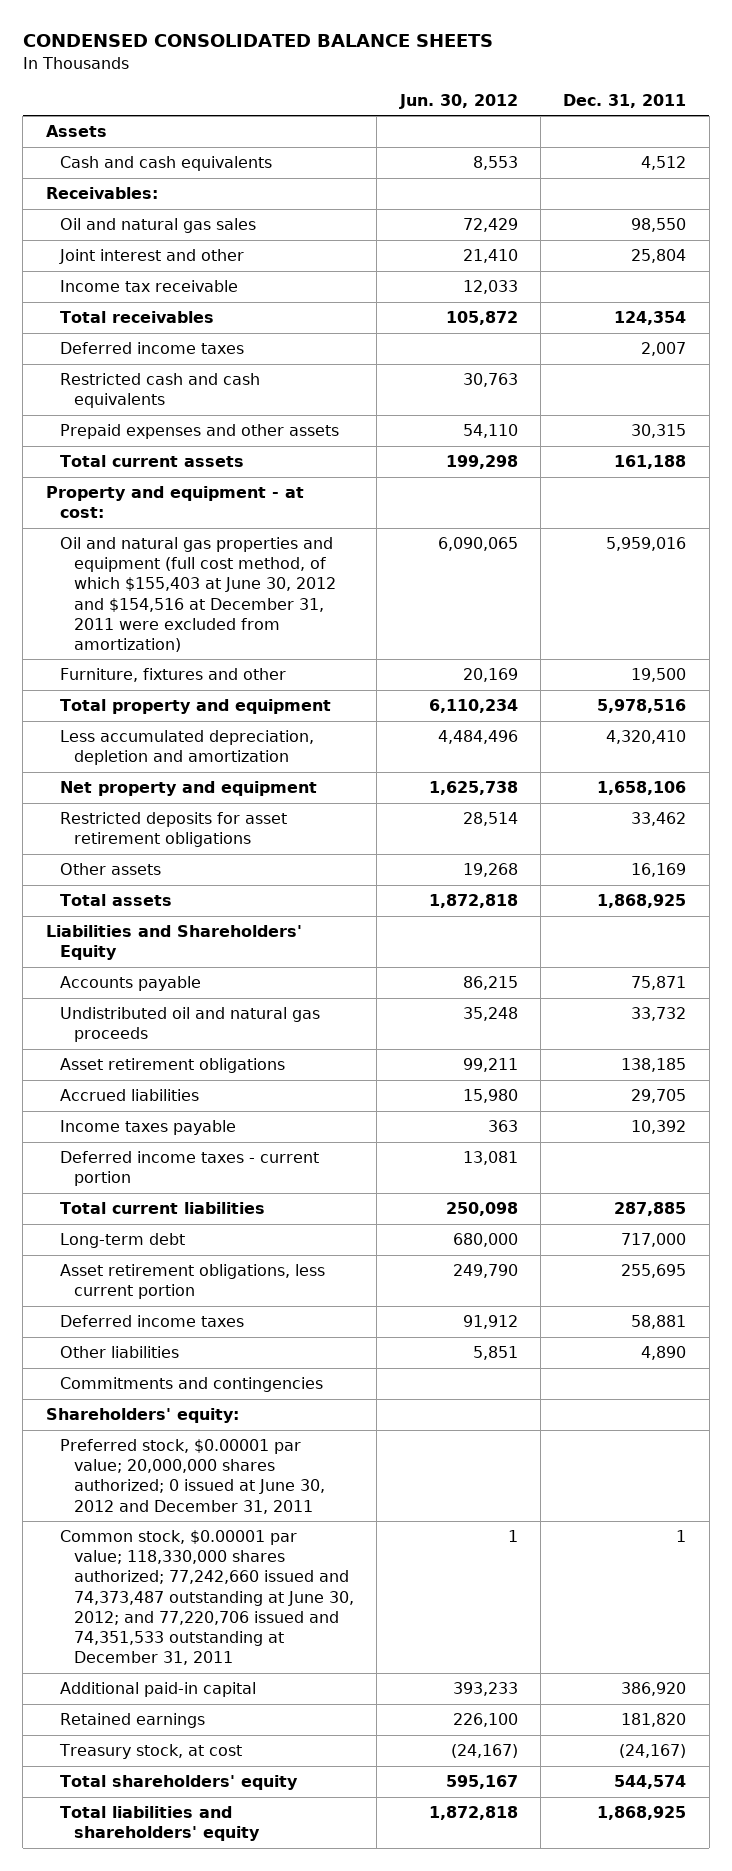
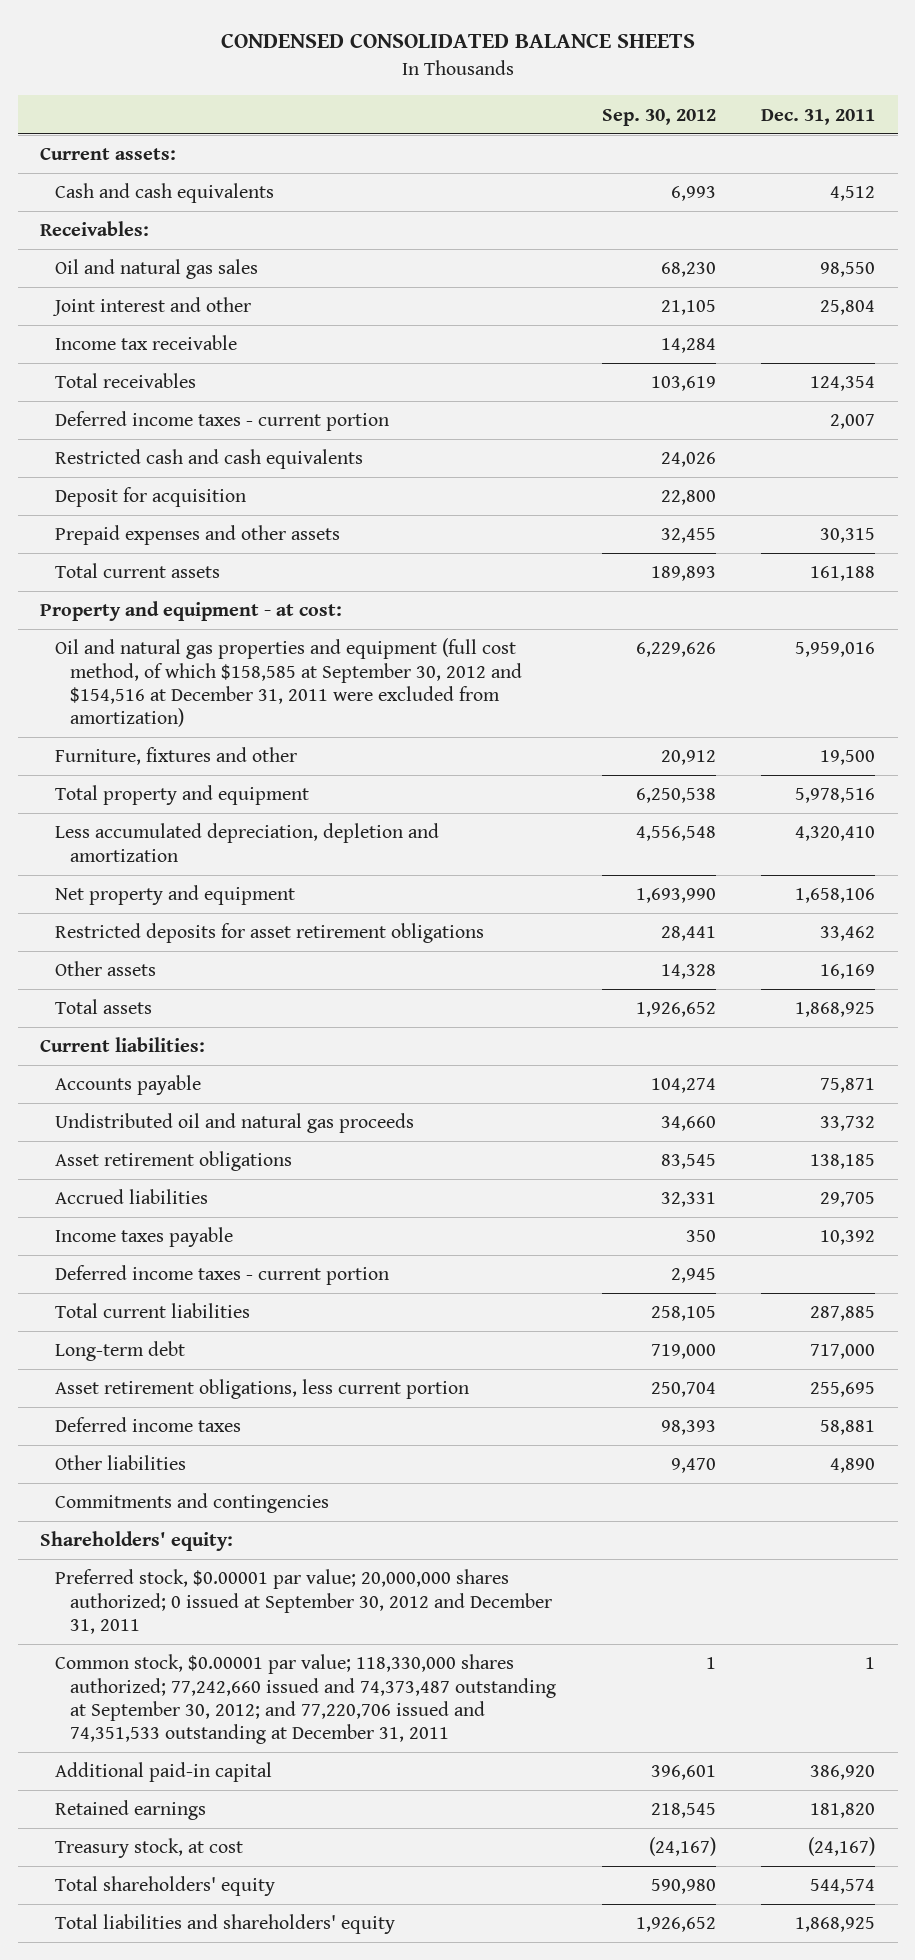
- | Jun. 30, 2012 | Dec. 31, 2011
+ | Sep. 30, 2012 | Dec. 31, 2011
- Assets
+ Current assets:
- Deferred income taxes | | 2,007
+ Deferred income taxes - current portion | | 2,007
+ Deposit for acquisition | 22,800 |
- Oil and natural gas properties and equipment (full cost method, of which $155,403 at June 30, 2012 and $154,516 at December 31, 2011 were excluded from amortization) | 6,090,065 | 5,959,016
+ Oil and natural gas properties and equipment (full cost method, of which $158,585 at September 30, 2012 and $154,516 at December 31, 2011 were excluded from amortization) | 6,229,626 | 5,959,016
- Liabilities and Shareholders' Equity
+ Current liabilities:
- Preferred stock, $0.00001 par value; 20,000,000 shares authorized; 0 issued at June 30, 2012 and December 31, 2011
- Common stock, $0.00001 par value; 118,330,000 shares authorized; 77,242,660 issued and 74,373,487 outstanding at June 30, 2012; and 77,220,706 issued and 74,351,533 outstanding at December 31, 2011 | 1 | 1
+ Preferred stock, $0.00001 par value; 20,000,000 shares authorized; 0 issued at September 30, 2012 and December 31, 2011
+ Common stock, $0.00001 par value; 118,330,000 shares authorized; 77,242,660 issued and 74,373,487 outstanding at September 30, 2012; and 77,220,706 issued and 74,351,533 outstanding at December 31, 2011 | 1 | 1

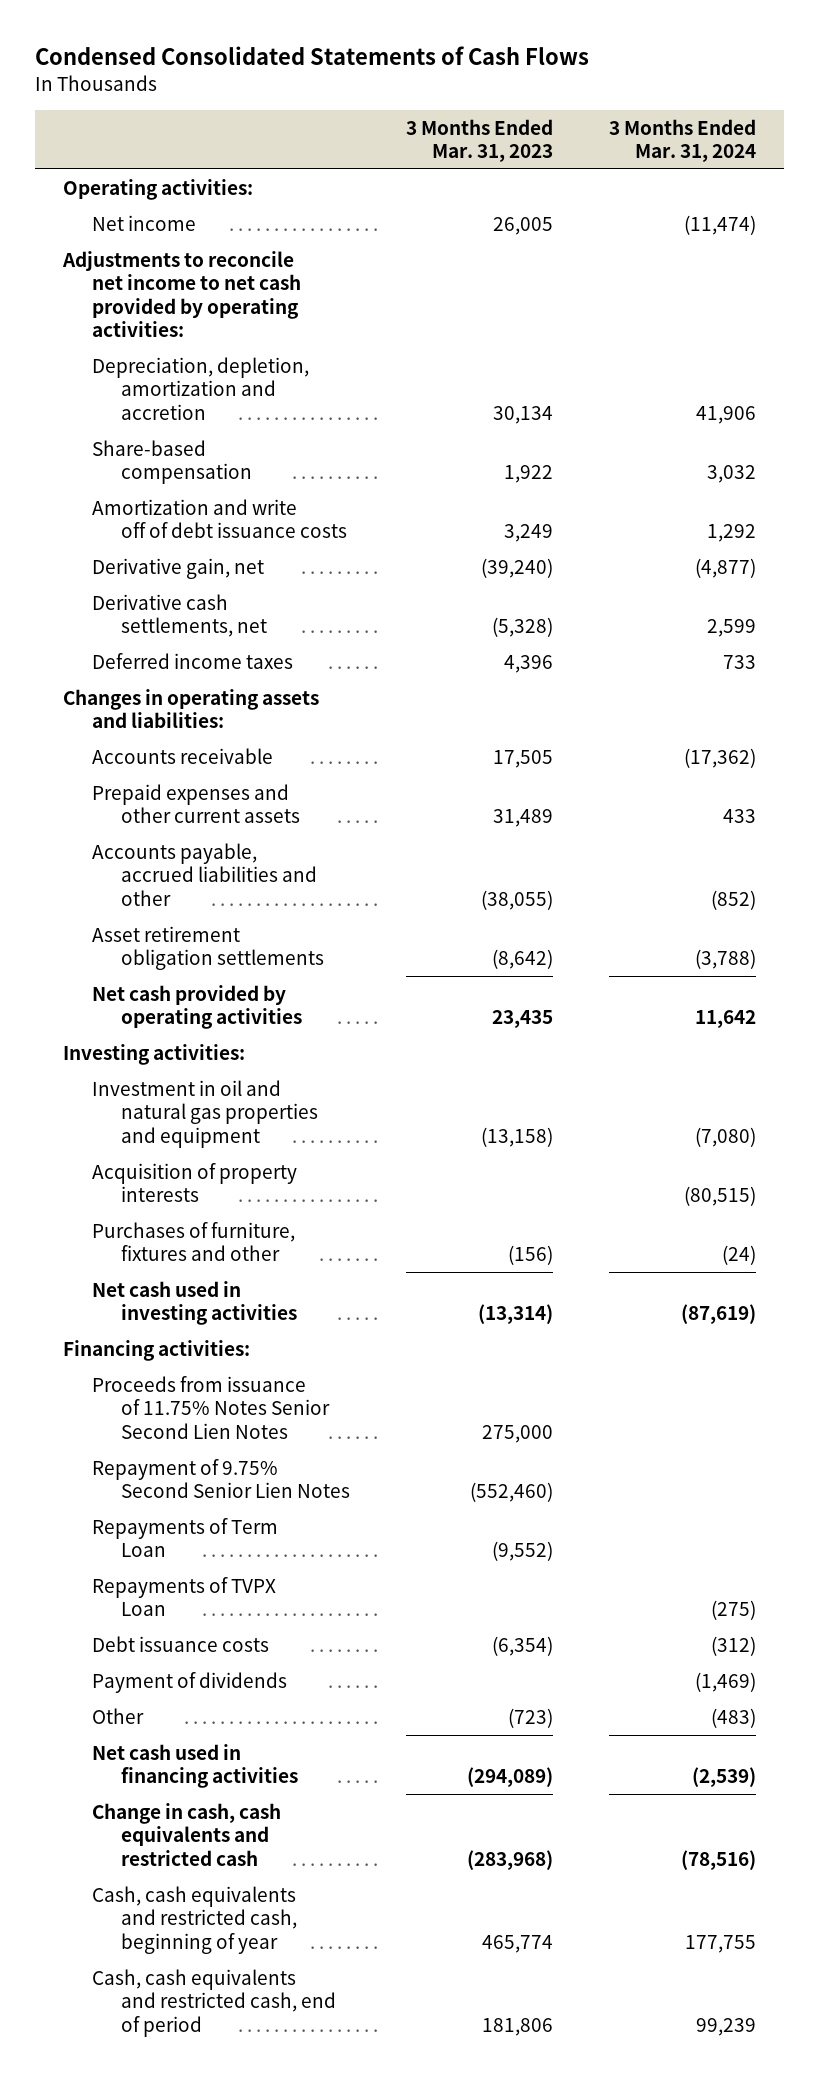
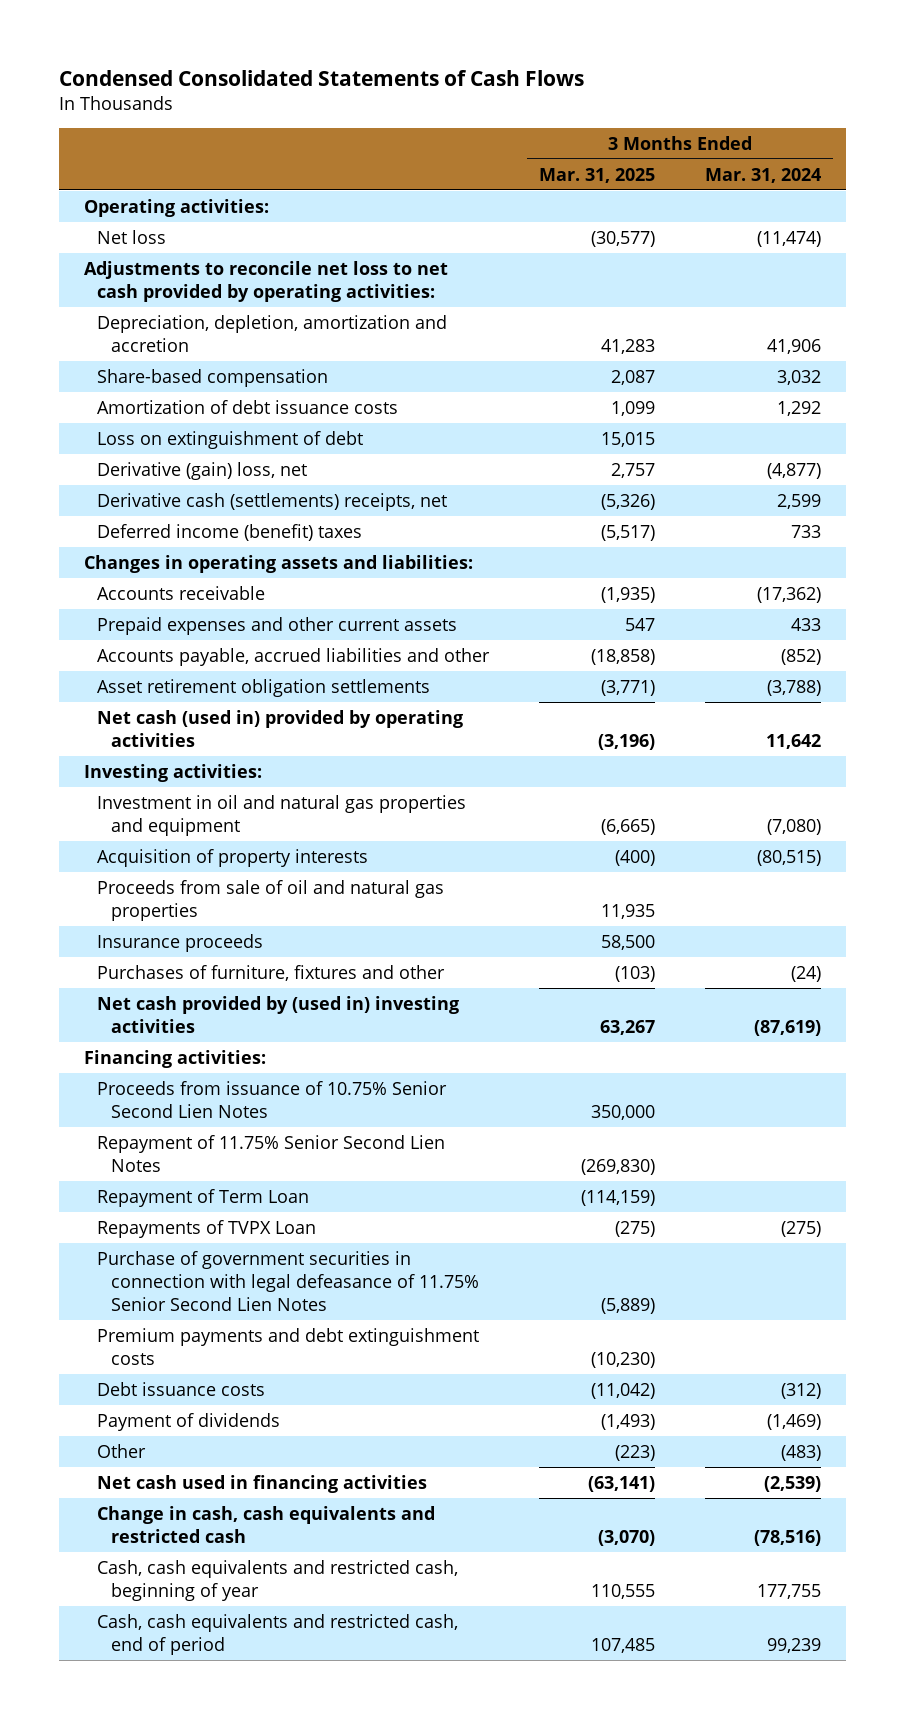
- | 3 Months Ended Mar. 31, 2023 | 3 Months Ended Mar. 31, 2024
+ | 3 Months Ended Mar. 31, 2025 | 3 Months Ended Mar. 31, 2024
- Net income | 26,005 | (11,474)
- Adjustments to reconcile net income to net cash provided by operating activities:
+ Net loss | (30,577) | (11,474)
+ Adjustments to reconcile net loss to net cash provided by operating activities:
- Amortization and write off of debt issuance costs | 3,249 | 1,292
- Derivative gain, net | (39,240) | (4,877)
- Derivative cash settlements, net | (5,328) | 2,599
- Deferred income taxes | 4,396 | 733
+ Amortization of debt issuance costs | 1,099 | 1,292
+ Loss on extinguishment of debt | 15,015 |
+ Derivative (gain) loss, net | 2,757 | (4,877)
+ Derivative cash (settlements) receipts, net | (5,326) | 2,599
+ Deferred income (benefit) taxes | (5,517) | 733
- Net cash provided by operating activities | 23,435 | 11,642
+ Net cash (used in) provided by operating activities | (3,196) | 11,642
+ Proceeds from sale of oil and natural gas properties | 11,935 |
+ Insurance proceeds | 58,500 |
- Net cash used in investing activities | (13,314) | (87,619)
+ Net cash provided by (used in) investing activities | 63,267 | (87,619)
- Proceeds from issuance of 11.75% Notes Senior Second Lien Notes | 275,000 |
- Repayment of 9.75% Second Senior Lien Notes | (552,460) |
- Repayments of Term Loan | (9,552) |
+ Proceeds from issuance of 10.75% Senior Second Lien Notes | 350,000 |
+ Repayment of 11.75% Senior Second Lien Notes | (269,830) |
+ Repayment of Term Loan | (114,159) |
+ Purchase of government securities in connection with legal defeasance of 11.75% Senior Second Lien Notes | (5,889) |
+ Premium payments and debt extinguishment costs | (10,230) |

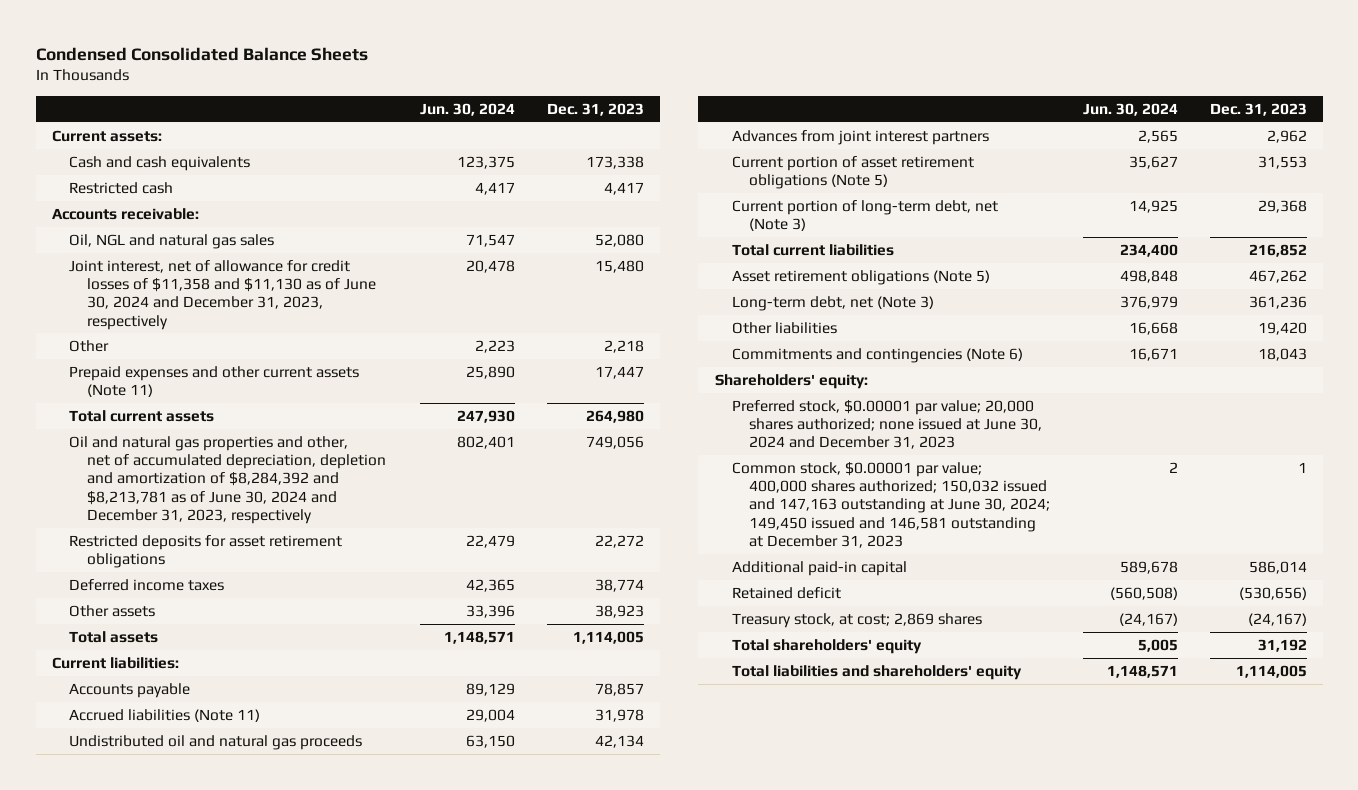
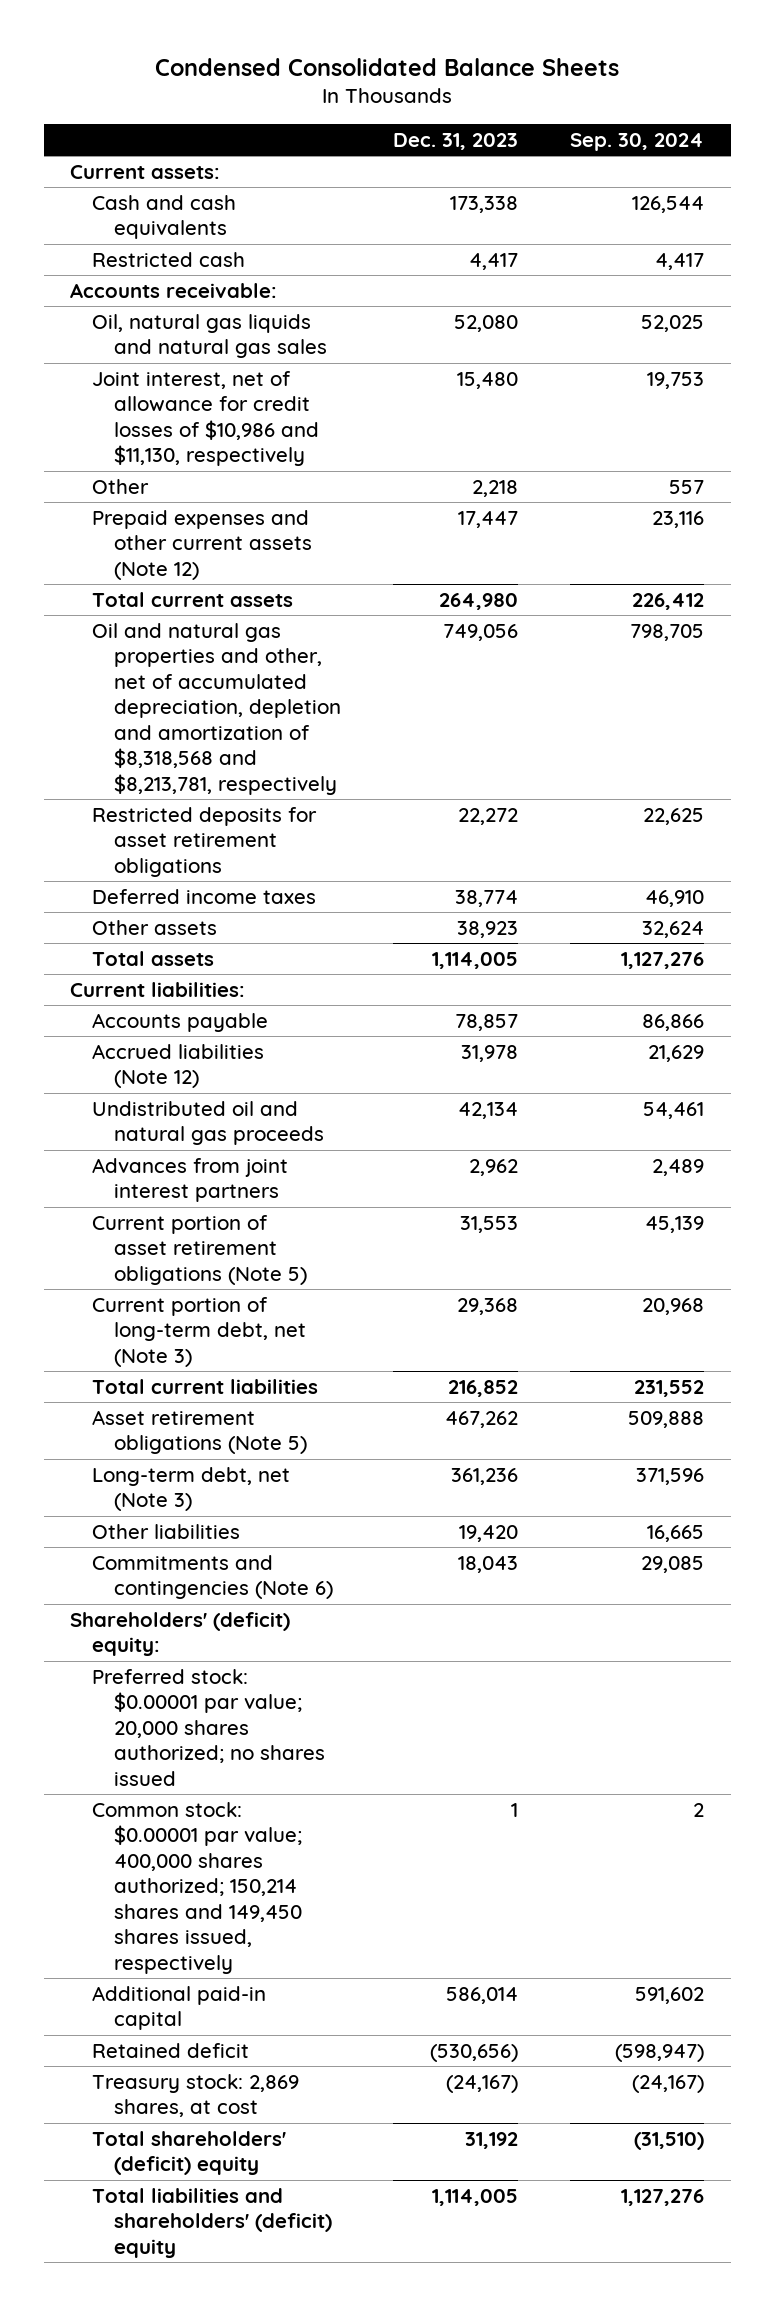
- | Jun. 30, 2024 | Dec. 31, 2023
+ | Dec. 31, 2023 | Sep. 30, 2024
- Oil, NGL and natural gas sales | 71,547 | 52,080
- Joint interest, net of allowance for credit losses of $11,358 and $11,130 as of June 30, 2024 and December 31, 2023, respectively | 20,478 | 15,480
+ Oil, natural gas liquids and natural gas sales | 52,080 | 52,025
+ Joint interest, net of allowance for credit losses of $10,986 and $11,130, respectively | 15,480 | 19,753
- Prepaid expenses and other current assets (Note 11) | 25,890 | 17,447
+ Prepaid expenses and other current assets (Note 12) | 17,447 | 23,116
- Oil and natural gas properties and other, net of accumulated depreciation, depletion and amortization of $8,284,392 and $8,213,781 as of June 30, 2024 and December 31, 2023, respectively | 802,401 | 749,056
+ Oil and natural gas properties and other, net of accumulated depreciation, depletion and amortization of $8,318,568 and $8,213,781, respectively | 749,056 | 798,705
- Accrued liabilities (Note 11) | 29,004 | 31,978
+ Accrued liabilities (Note 12) | 31,978 | 21,629
- Shareholders' equity:
- Preferred stock, $0.00001 par value; 20,000 shares authorized; none issued at June 30, 2024 and December 31, 2023
- Common stock, $0.00001 par value; 400,000 shares authorized; 150,032 issued and 147,163 outstanding at June 30, 2024; 149,450 issued and 146,581 outstanding at December 31, 2023 | 2 | 1
+ Shareholders' (deficit) equity:
+ Preferred stock: $0.00001 par value; 20,000 shares authorized; no shares issued
+ Common stock: $0.00001 par value; 400,000 shares authorized; 150,214 shares and 149,450 shares issued, respectively | 1 | 2
- Treasury stock, at cost; 2,869 shares | (24,167) | (24,167)
- Total shareholders' equity | 5,005 | 31,192
- Total liabilities and shareholders' equity | 1,148,571 | 1,114,005
+ Treasury stock: 2,869 shares, at cost | (24,167) | (24,167)
+ Total shareholders' (deficit) equity | 31,192 | (31,510)
+ Total liabilities and shareholders' (deficit) equity | 1,114,005 | 1,127,276

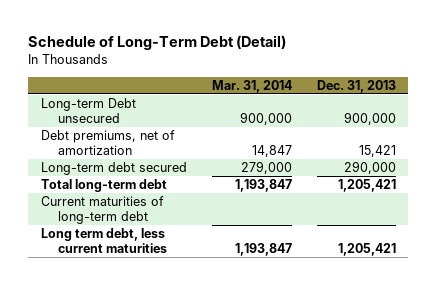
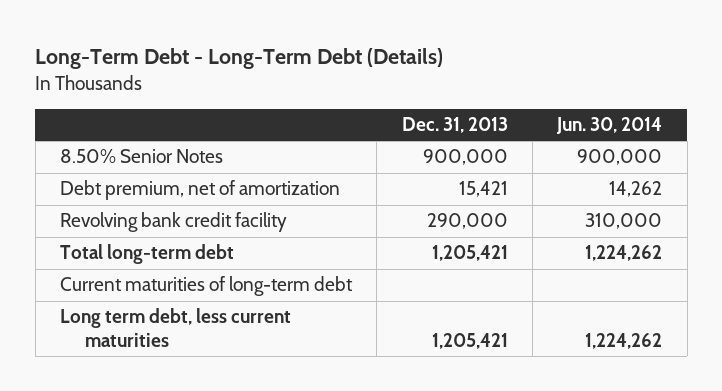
- Schedule of Long-Term Debt (Detail)
+ Long-Term Debt - Long-Term Debt (Details)
- | Mar. 31, 2014 | Dec. 31, 2013
+ | Dec. 31, 2013 | Jun. 30, 2014
- Long-term Debt unsecured | 900,000 | 900,000
- Debt premiums, net of amortization | 14,847 | 15,421
- Long-term debt secured | 279,000 | 290,000
+ 8.50% Senior Notes | 900,000 | 900,000
+ Debt premium, net of amortization | 15,421 | 14,262
+ Revolving bank credit facility | 290,000 | 310,000

